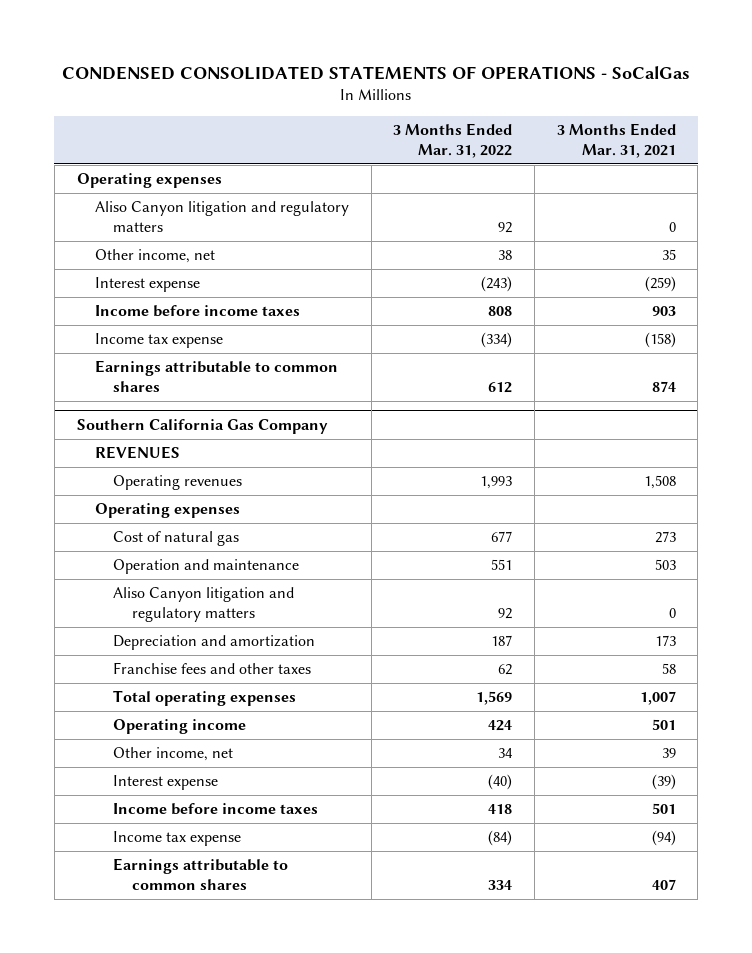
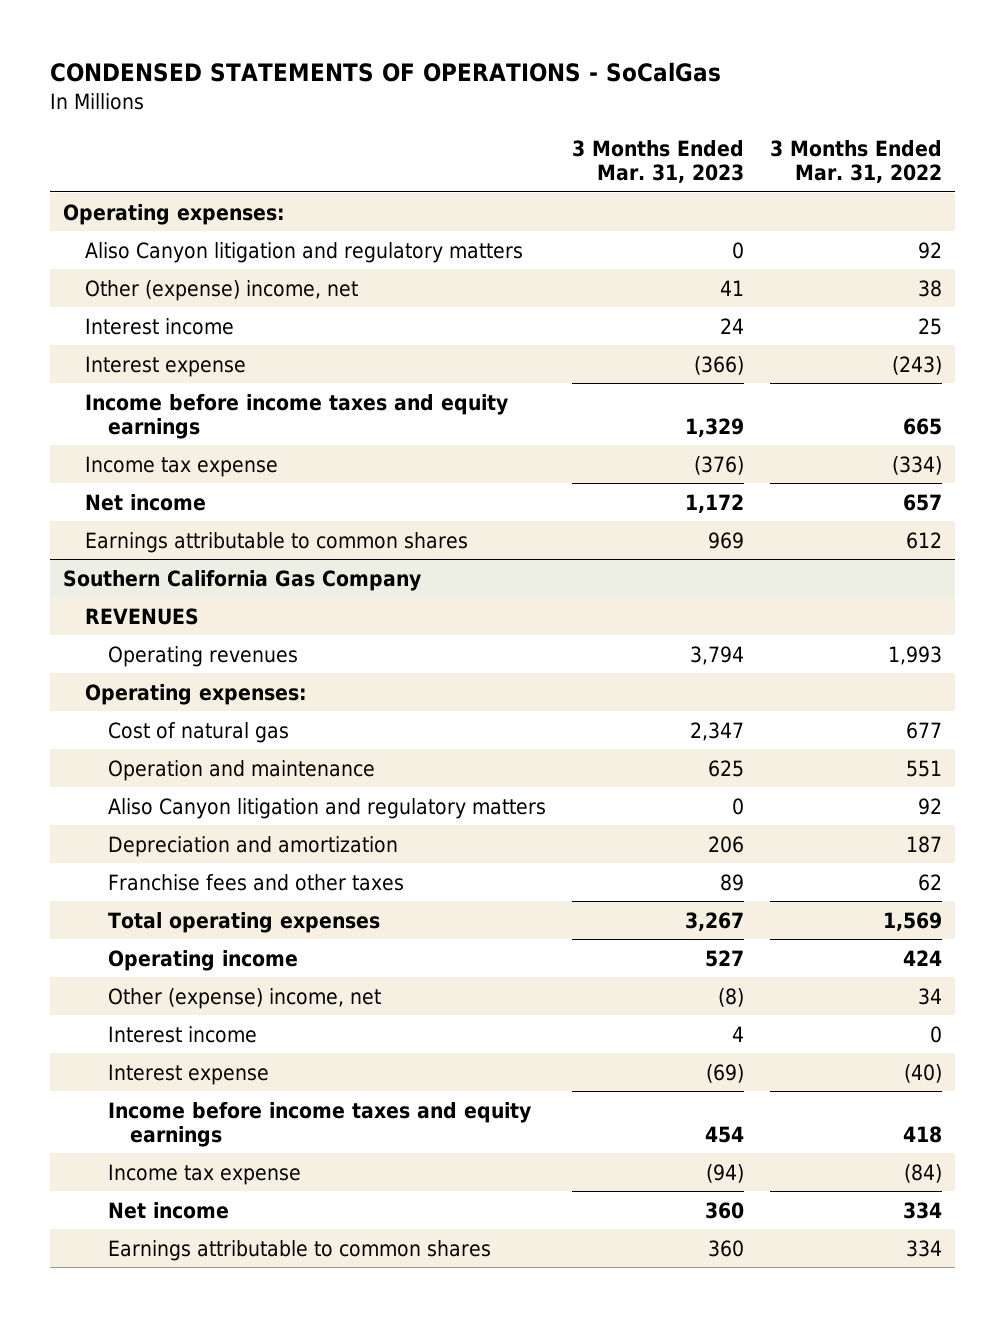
- CONDENSED CONSOLIDATED STATEMENTS OF OPERATIONS - SoCalGas
+ CONDENSED STATEMENTS OF OPERATIONS - SoCalGas
- | 3 Months Ended Mar. 31, 2022 | 3 Months Ended Mar. 31, 2021
+ | 3 Months Ended Mar. 31, 2023 | 3 Months Ended Mar. 31, 2022
- Operating expenses
+ Operating expenses:
- Other income, net | 38 | 35
+ Other (expense) income, net | 41 | 38
+ Interest income | 24 | 25
- Income before income taxes | 808 | 903
+ Income before income taxes and equity earnings | 1,329 | 665
+ Net income | 1,172 | 657
@ Southern California Gas Company
- Operating expenses
+ Operating expenses:
- Other income, net | 34 | 39
+ Other (expense) income, net | (8) | 34
+ Interest income | 4 | 0
- Income before income taxes | 418 | 501
+ Income before income taxes and equity earnings | 454 | 418
+ Net income | 360 | 334

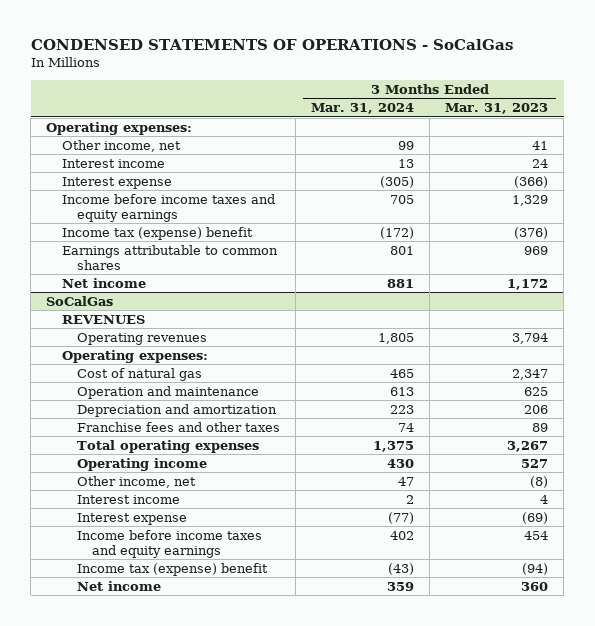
- | 3 Months Ended Mar. 31, 2023 | 3 Months Ended Mar. 31, 2022
+ | 3 Months Ended Mar. 31, 2024 | 3 Months Ended Mar. 31, 2023
- Aliso Canyon litigation and regulatory matters | 0 | 92
- Other (expense) income, net | 41 | 38
+ Other income, net | 99 | 41
- Income tax expense | (376) | (334)
+ Income tax (expense) benefit | (172) | (376)
- Southern California Gas Company
moved down: Net income | 881 | 1,172
+ SoCalGas
- Aliso Canyon litigation and regulatory matters | 0 | 92
- Other (expense) income, net | (8) | 34
+ Other income, net | 47 | (8)
- Income tax expense | (94) | (84)
+ Income tax (expense) benefit | (43) | (94)
- Earnings attributable to common shares | 360 | 334

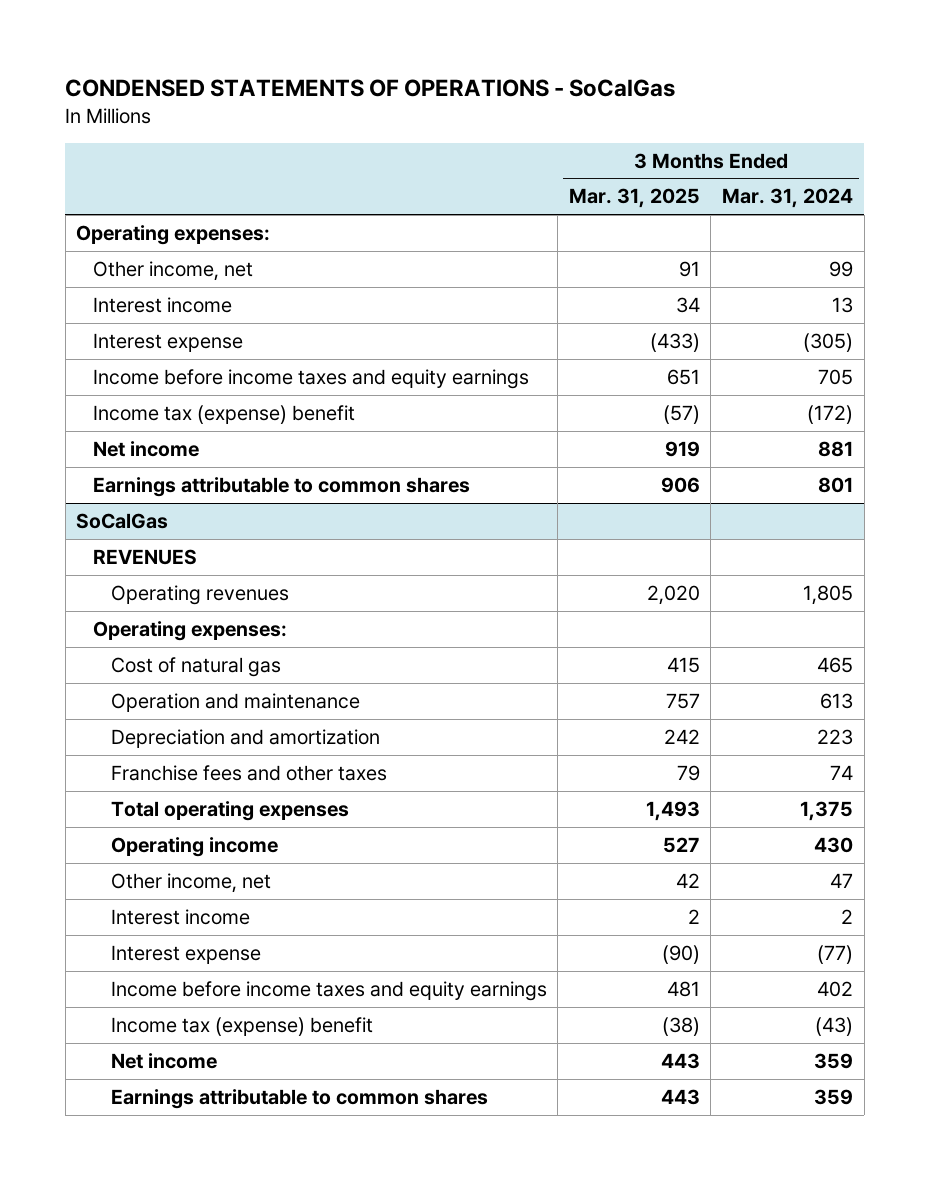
- | 3 Months Ended Mar. 31, 2024 | 3 Months Ended Mar. 31, 2023
+ | 3 Months Ended Mar. 31, 2025 | 3 Months Ended Mar. 31, 2024
moved down: Earnings attributable to common shares | 906 | 801
@ SoCalGas
+ Earnings attributable to common shares | 443 | 359

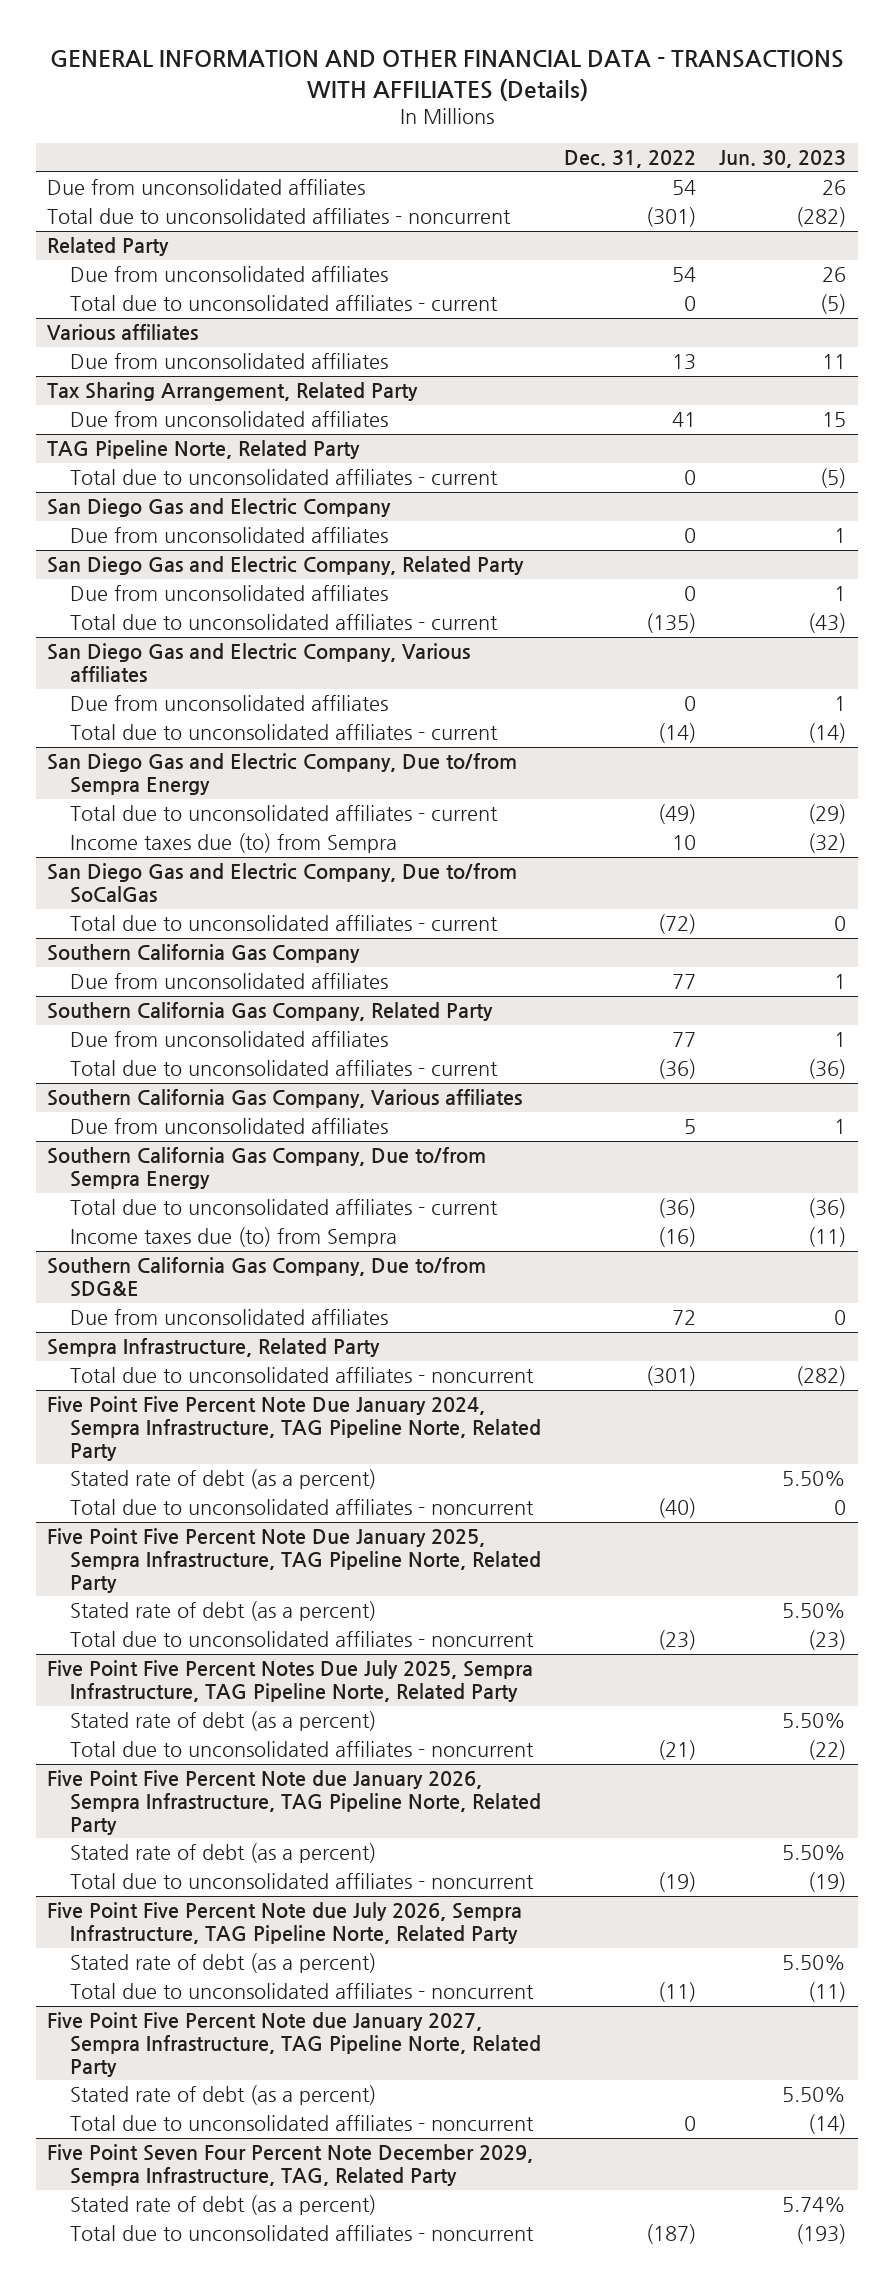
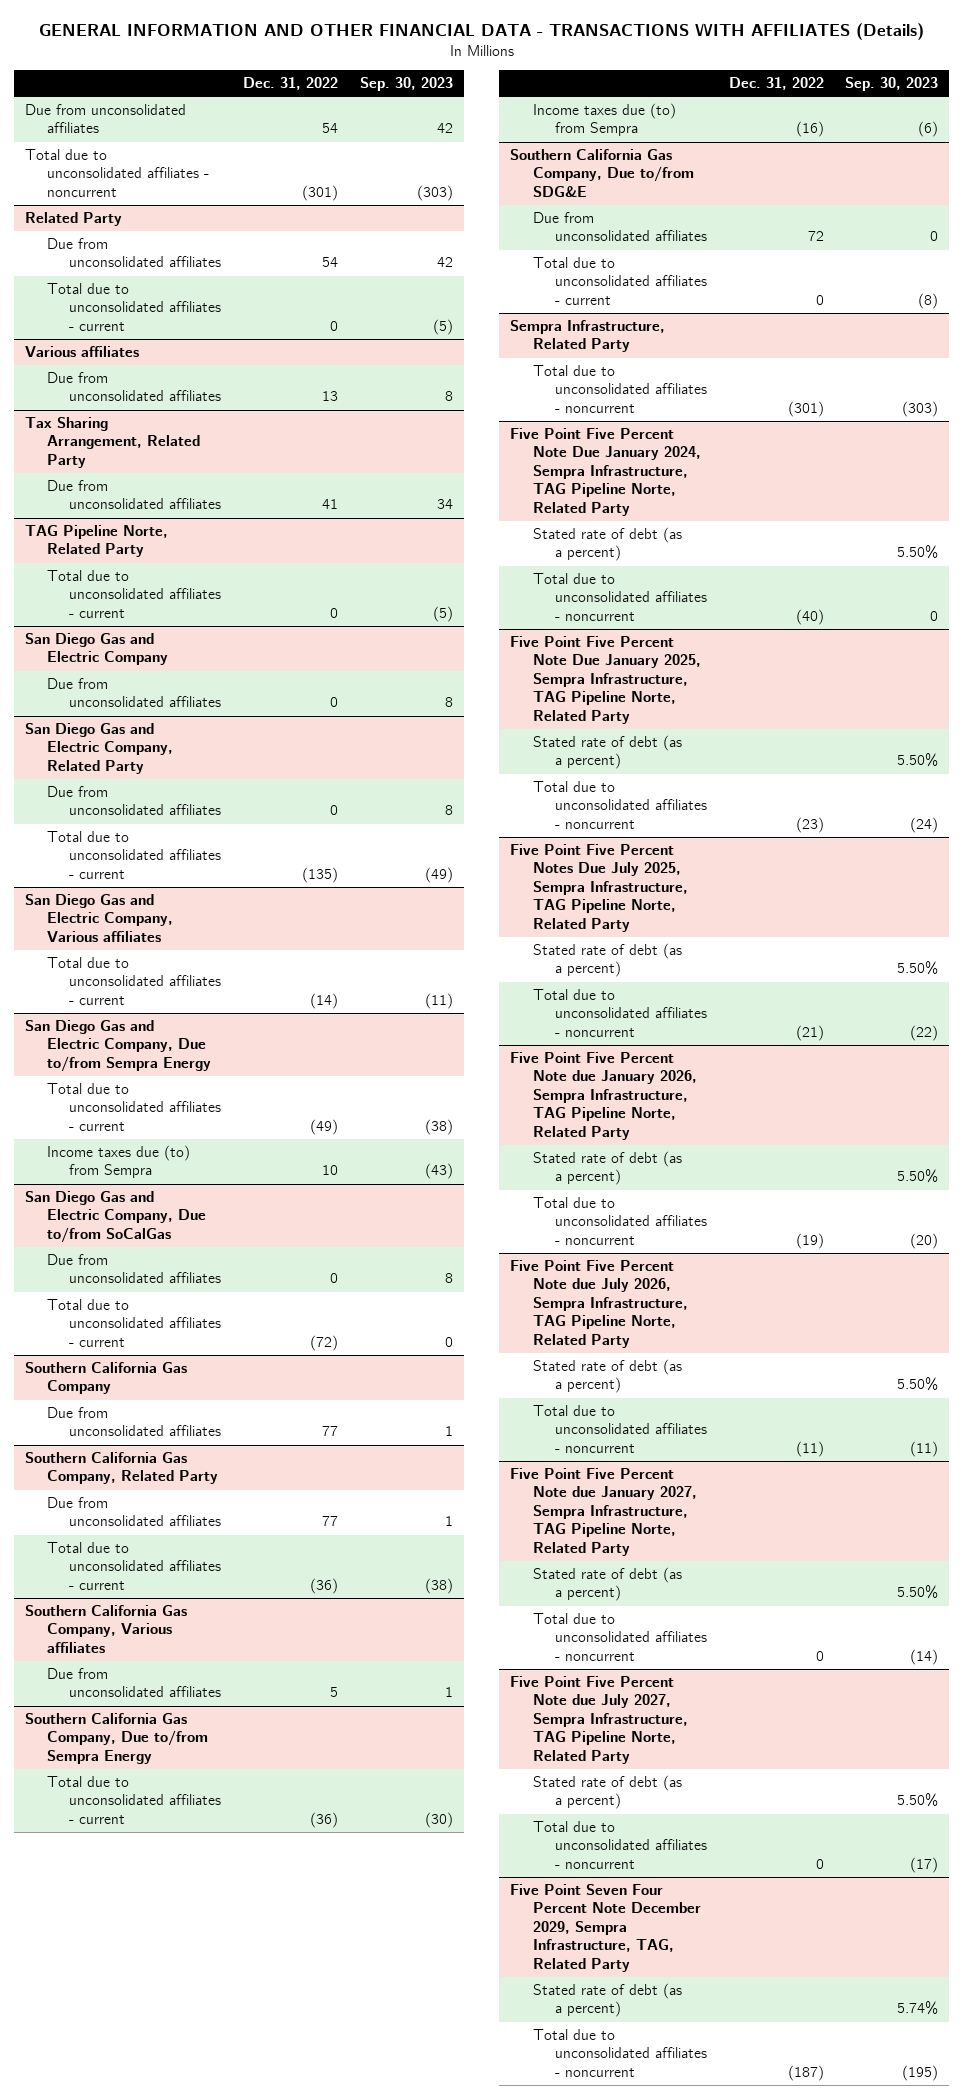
- | Dec. 31, 2022 | Jun. 30, 2023
+ | Dec. 31, 2022 | Sep. 30, 2023
@ San Diego Gas and Electric Company, Various affiliates
- Due from unconsolidated affiliates | 0 | 1
@ San Diego Gas and Electric Company, Due to/from SoCalGas
+ Due from unconsolidated affiliates | 0 | 8
@ Southern California Gas Company, Due to/from SDG&E
+ Total due to unconsolidated affiliates - current | 0 | (8)
+ Five Point Five Percent Note due July 2027, Sempra Infrastructure, TAG Pipeline Norte, Related Party
+ Stated rate of debt (as a percent) | | 5.50%
+ Total due to unconsolidated affiliates - noncurrent | 0 | (17)

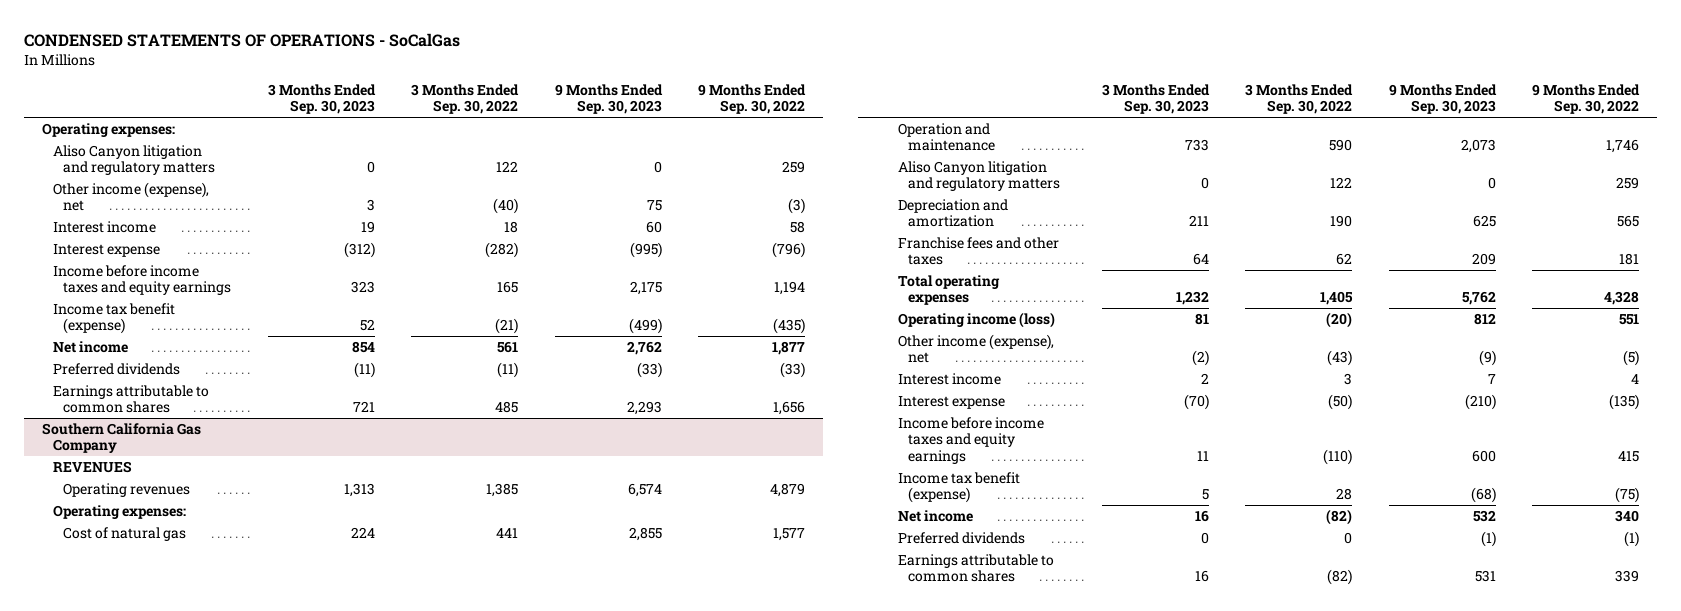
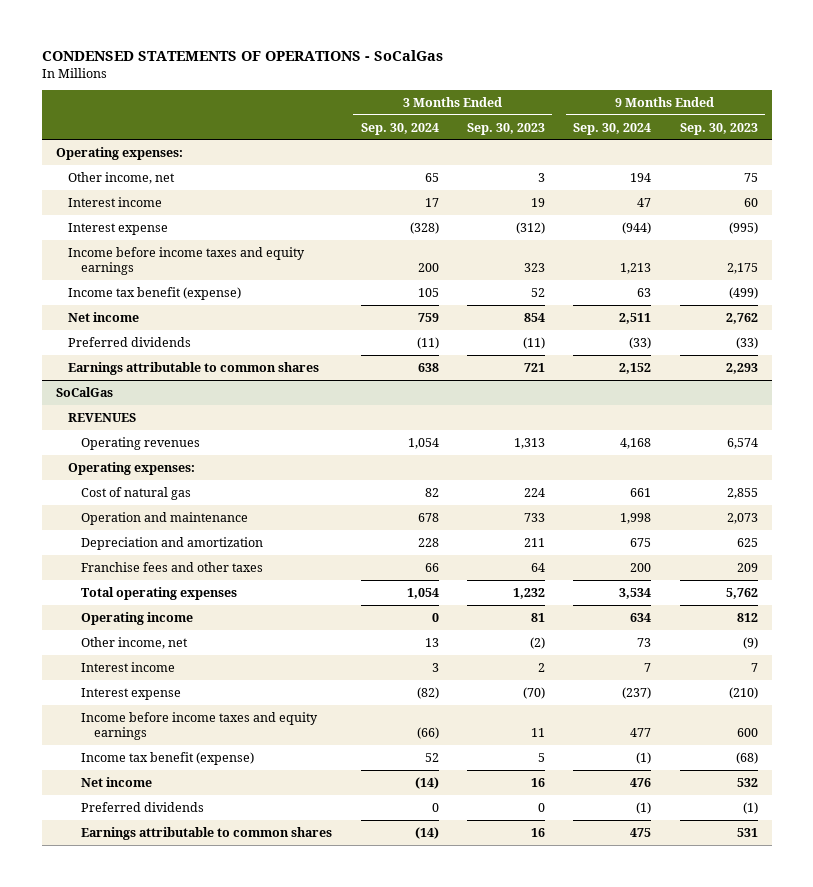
- | 3 Months Ended Sep. 30, 2023 | 3 Months Ended Sep. 30, 2022 | 9 Months Ended Sep. 30, 2023 | 9 Months Ended Sep. 30, 2022
+ | 3 Months Ended Sep. 30, 2024 | 3 Months Ended Sep. 30, 2023 | 9 Months Ended Sep. 30, 2024 | 9 Months Ended Sep. 30, 2023
- Aliso Canyon litigation and regulatory matters | 0 | 122 | 0 | 259
- Other income (expense), net | 3 | (40) | 75 | (3)
+ Other income, net | 65 | 3 | 194 | 75
- Southern California Gas Company
+ SoCalGas
- Aliso Canyon litigation and regulatory matters | 0 | 122 | 0 | 259
- Operating income (loss) | 81 | (20) | 812 | 551
- Other income (expense), net | (2) | (43) | (9) | (5)
+ Operating income | 0 | 81 | 634 | 812
+ Other income, net | 13 | (2) | 73 | (9)

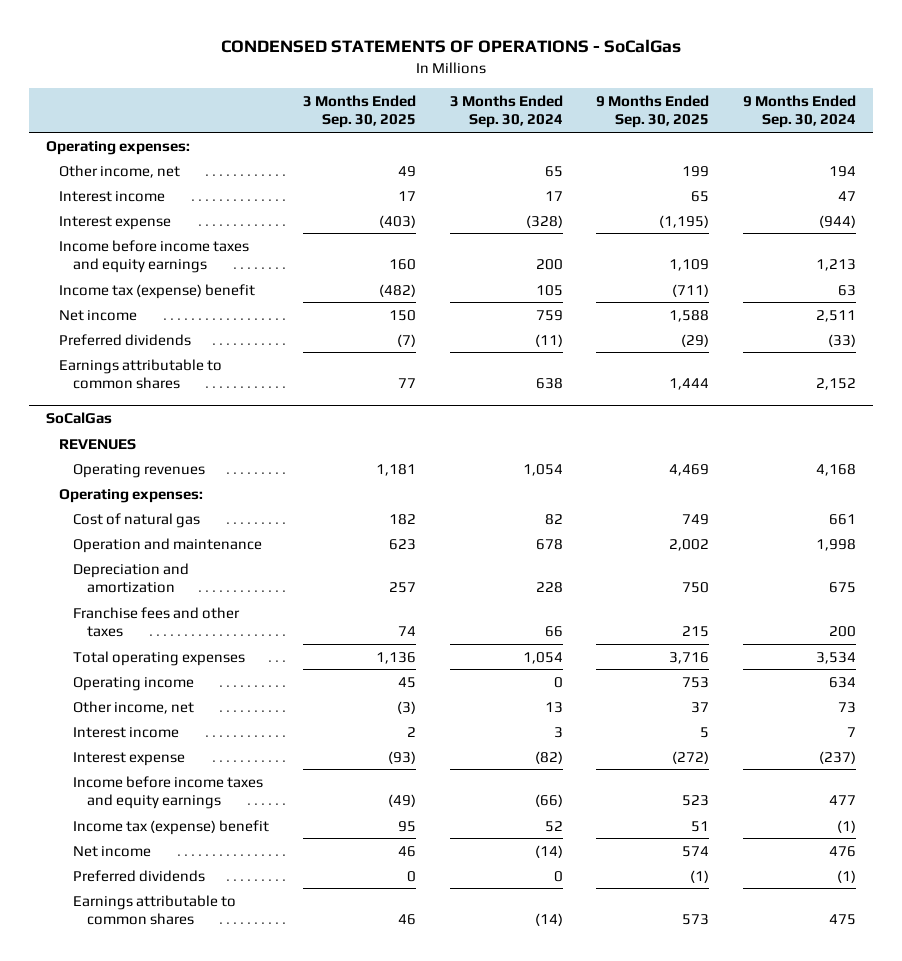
- | 3 Months Ended Sep. 30, 2024 | 3 Months Ended Sep. 30, 2023 | 9 Months Ended Sep. 30, 2024 | 9 Months Ended Sep. 30, 2023
+ | 3 Months Ended Sep. 30, 2025 | 3 Months Ended Sep. 30, 2024 | 9 Months Ended Sep. 30, 2025 | 9 Months Ended Sep. 30, 2024
- Income tax benefit (expense) | 105 | 52 | 63 | (499)
+ Income tax (expense) benefit | (482) | 105 | (711) | 63
@ SoCalGas
- Income tax benefit (expense) | 52 | 5 | (1) | (68)
+ Income tax (expense) benefit | 95 | 52 | 51 | (1)

